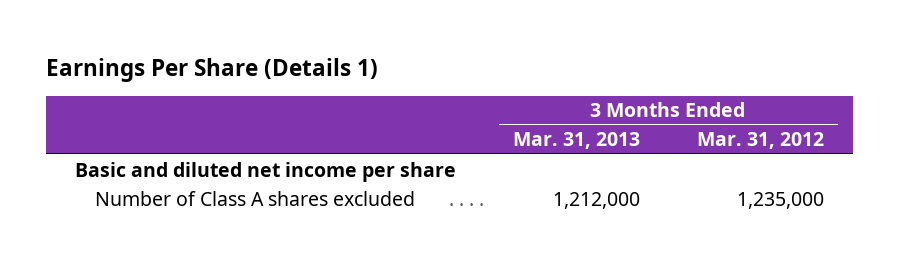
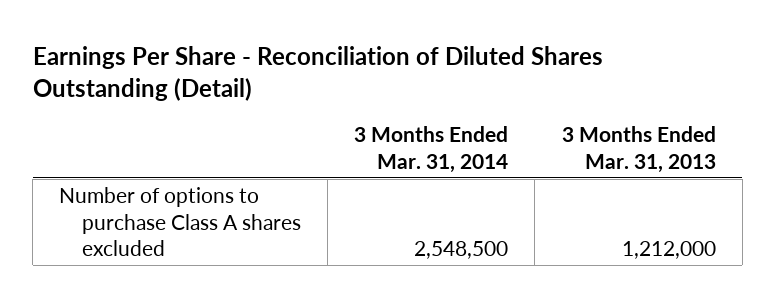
- Earnings Per Share (Details 1)
+ Earnings Per Share - Reconciliation of Diluted Shares Outstanding (Detail)
- | 3 Months Ended Mar. 31, 2013 | 3 Months Ended Mar. 31, 2012
+ | 3 Months Ended Mar. 31, 2014 | 3 Months Ended Mar. 31, 2013
- Basic and diluted net income per share
- Number of Class A shares excluded | 1,212,000 | 1,235,000
+ Number of options to purchase Class A shares excluded | 2,548,500 | 1,212,000

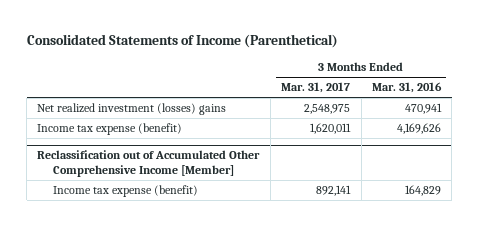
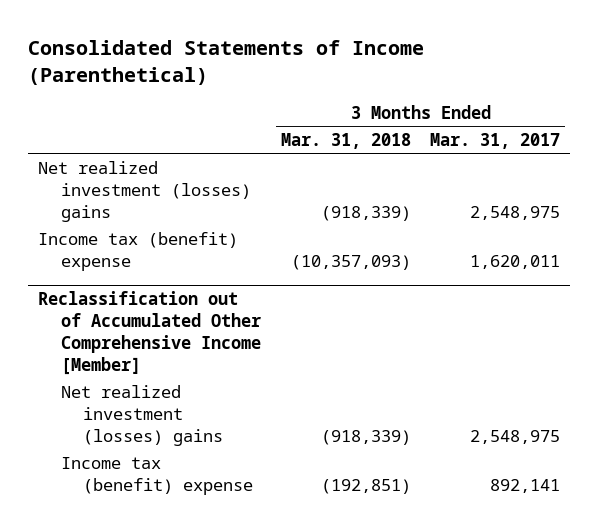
- | 3 Months Ended Mar. 31, 2017 | 3 Months Ended Mar. 31, 2016
+ | 3 Months Ended Mar. 31, 2018 | 3 Months Ended Mar. 31, 2017
- Income tax expense (benefit) | 1,620,011 | 4,169,626
+ Income tax (benefit) expense | (10,357,093) | 1,620,011
@ Reclassification out of Accumulated Other Comprehensive Income [Member]
- Income tax expense (benefit) | 892,141 | 164,829
+ Net realized investment (losses) gains | (918,339) | 2,548,975
+ Income tax (benefit) expense | (192,851) | 892,141

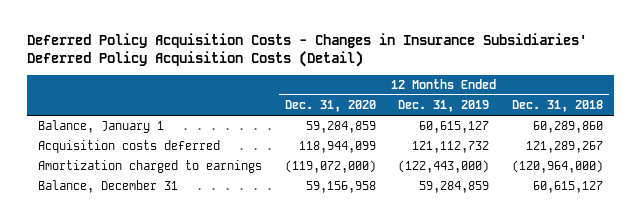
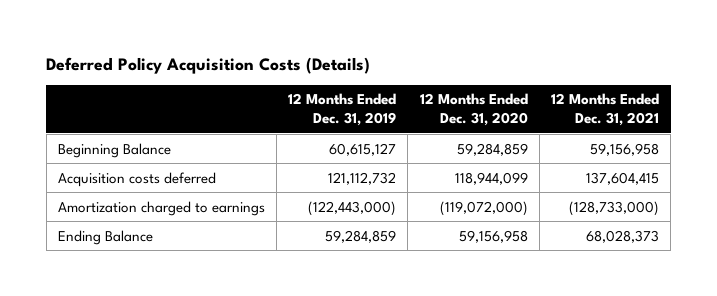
- Deferred Policy Acquisition Costs - Changes in Insurance Subsidiaries' Deferred Policy Acquisition Costs (Detail)
+ Deferred Policy Acquisition Costs (Details)
- | 12 Months Ended Dec. 31, 2020 | 12 Months Ended Dec. 31, 2019 | 12 Months Ended Dec. 31, 2018
+ | 12 Months Ended Dec. 31, 2019 | 12 Months Ended Dec. 31, 2020 | 12 Months Ended Dec. 31, 2021
- Balance, January 1 | 59,284,859 | 60,615,127 | 60,289,860
+ Beginning Balance | 60,615,127 | 59,284,859 | 59,156,958
- Balance, December 31 | 59,156,958 | 59,284,859 | 60,615,127
+ Ending Balance | 59,284,859 | 59,156,958 | 68,028,373

